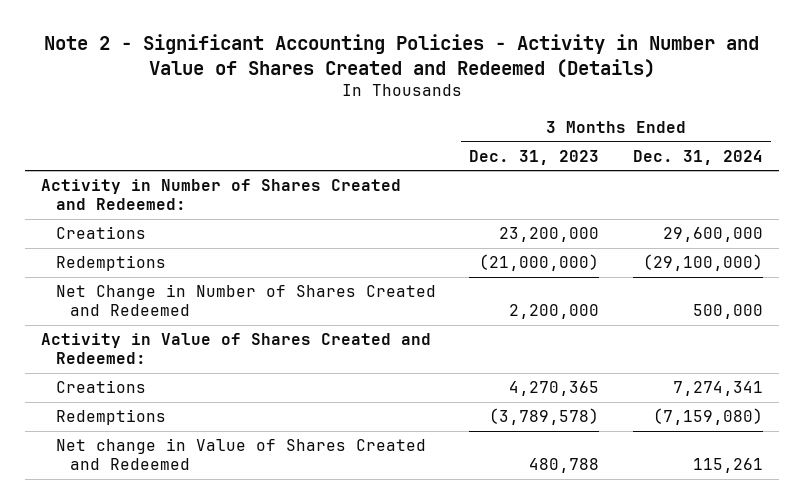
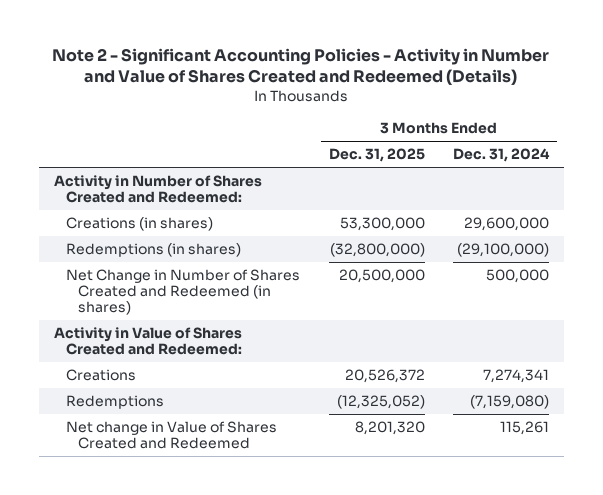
- | 3 Months Ended Dec. 31, 2023 | 3 Months Ended Dec. 31, 2024
+ | 3 Months Ended Dec. 31, 2025 | 3 Months Ended Dec. 31, 2024
- Creations | 23,200,000 | 29,600,000
- Redemptions | (21,000,000) | (29,100,000)
- Net Change in Number of Shares Created and Redeemed | 2,200,000 | 500,000
+ Creations (in shares) | 53,300,000 | 29,600,000
+ Redemptions (in shares) | (32,800,000) | (29,100,000)
+ Net Change in Number of Shares Created and Redeemed (in shares) | 20,500,000 | 500,000

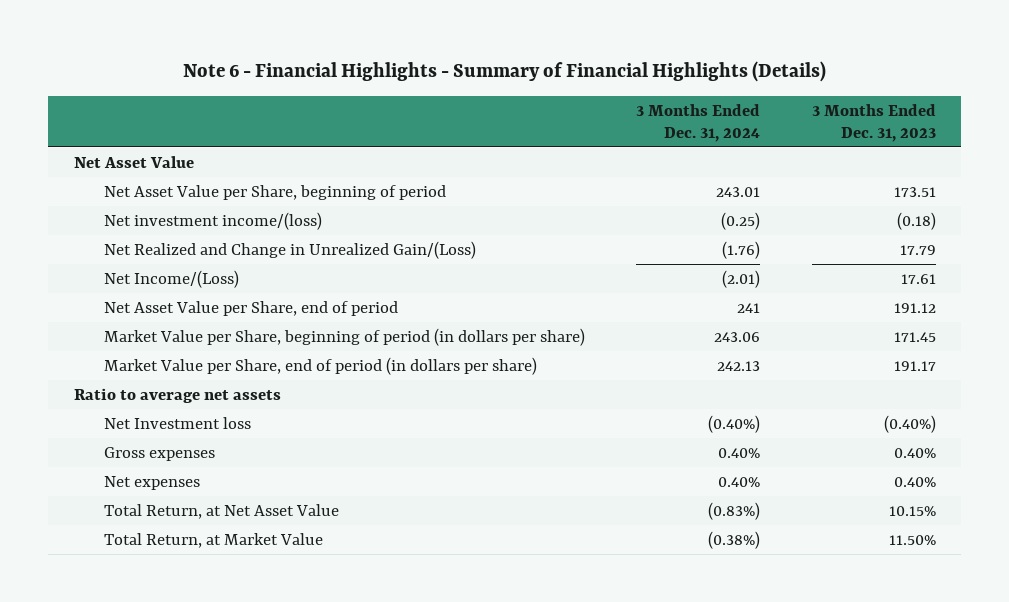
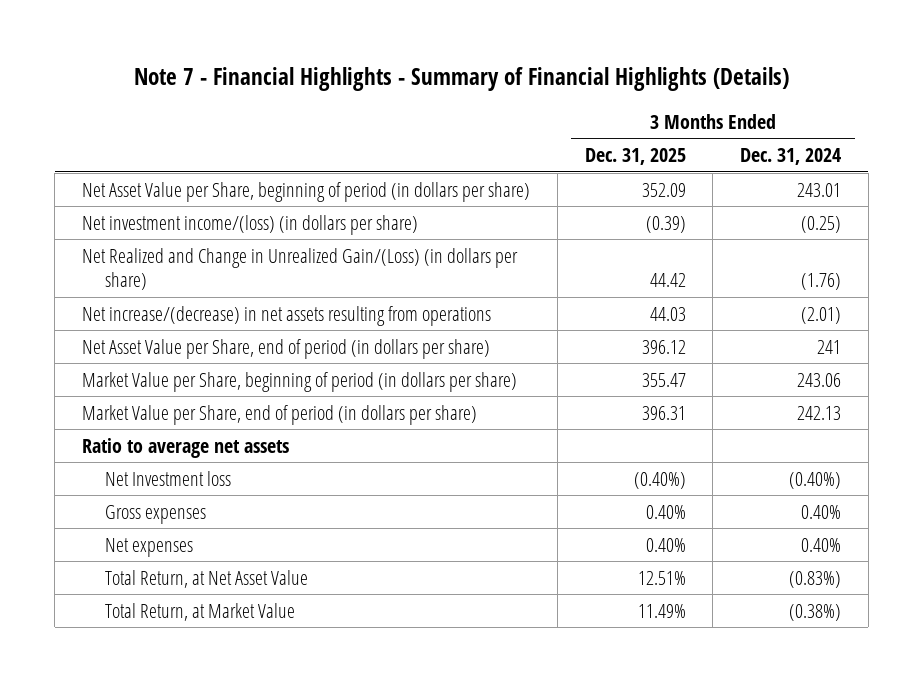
- Note 6 - Financial Highlights - Summary of Financial Highlights (Details)
+ Note 7 - Financial Highlights - Summary of Financial Highlights (Details)
- | 3 Months Ended Dec. 31, 2024 | 3 Months Ended Dec. 31, 2023
+ | 3 Months Ended Dec. 31, 2025 | 3 Months Ended Dec. 31, 2024
- Net Asset Value
- Net Asset Value per Share, beginning of period | 243.01 | 173.51
- Net investment income/(loss) | (0.25) | (0.18)
- Net Realized and Change in Unrealized Gain/(Loss) | (1.76) | 17.79
- Net Income/(Loss) | (2.01) | 17.61
- Net Asset Value per Share, end of period | 241 | 191.12
+ Net Asset Value per Share, beginning of period (in dollars per share) | 352.09 | 243.01
+ Net investment income/(loss) (in dollars per share) | (0.39) | (0.25)
+ Net Realized and Change in Unrealized Gain/(Loss) (in dollars per share) | 44.42 | (1.76)
+ Net increase/(decrease) in net assets resulting from operations | 44.03 | (2.01)
+ Net Asset Value per Share, end of period (in dollars per share) | 396.12 | 241

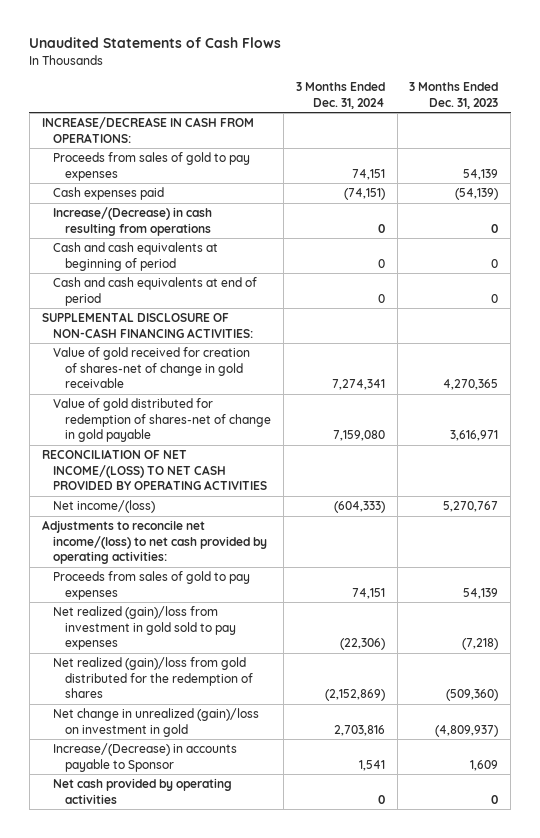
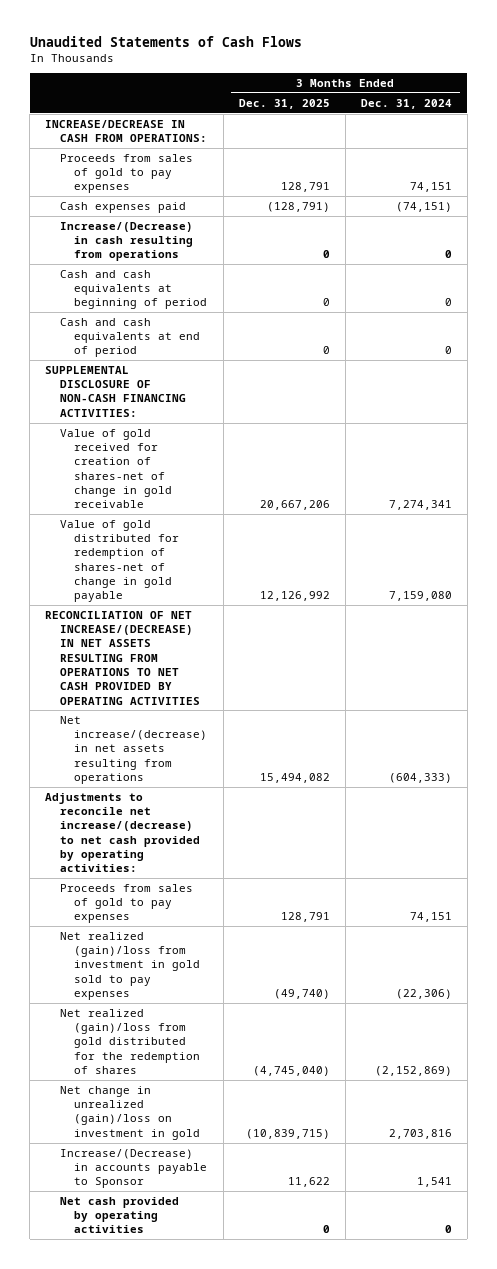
- | 3 Months Ended Dec. 31, 2024 | 3 Months Ended Dec. 31, 2023
+ | 3 Months Ended Dec. 31, 2025 | 3 Months Ended Dec. 31, 2024
- RECONCILIATION OF NET INCOME/(LOSS) TO NET CASH PROVIDED BY OPERATING ACTIVITIES
- Net income/(loss) | (604,333) | 5,270,767
- Adjustments to reconcile net income/(loss) to net cash provided by operating activities:
+ RECONCILIATION OF NET INCREASE/(DECREASE) IN NET ASSETS RESULTING FROM OPERATIONS TO NET CASH PROVIDED BY OPERATING ACTIVITIES
+ Net increase/(decrease) in net assets resulting from operations | 15,494,082 | (604,333)
+ Adjustments to reconcile net increase/(decrease) to net cash provided by operating activities:

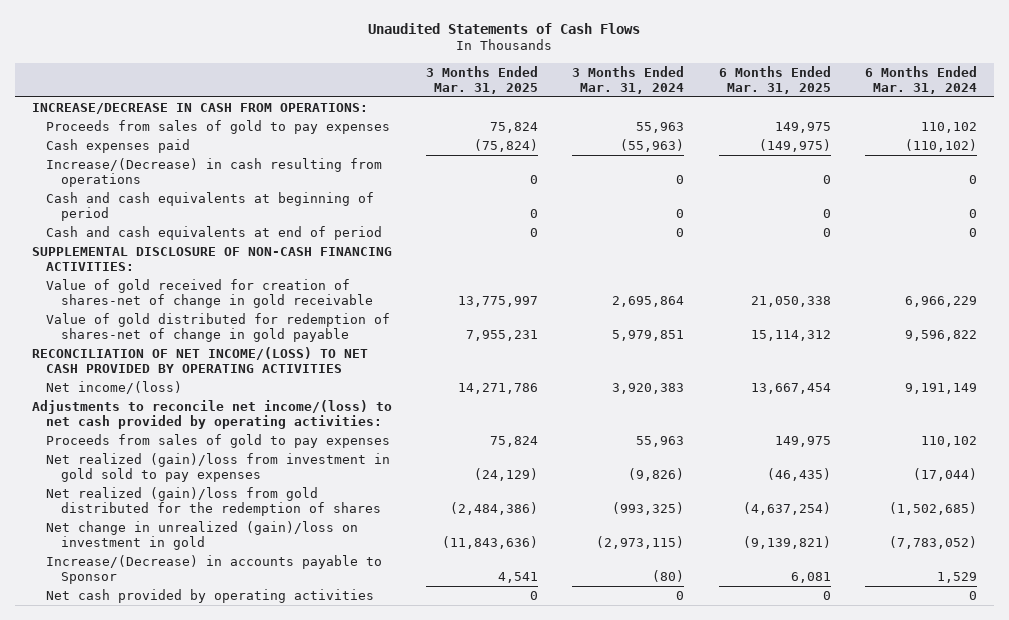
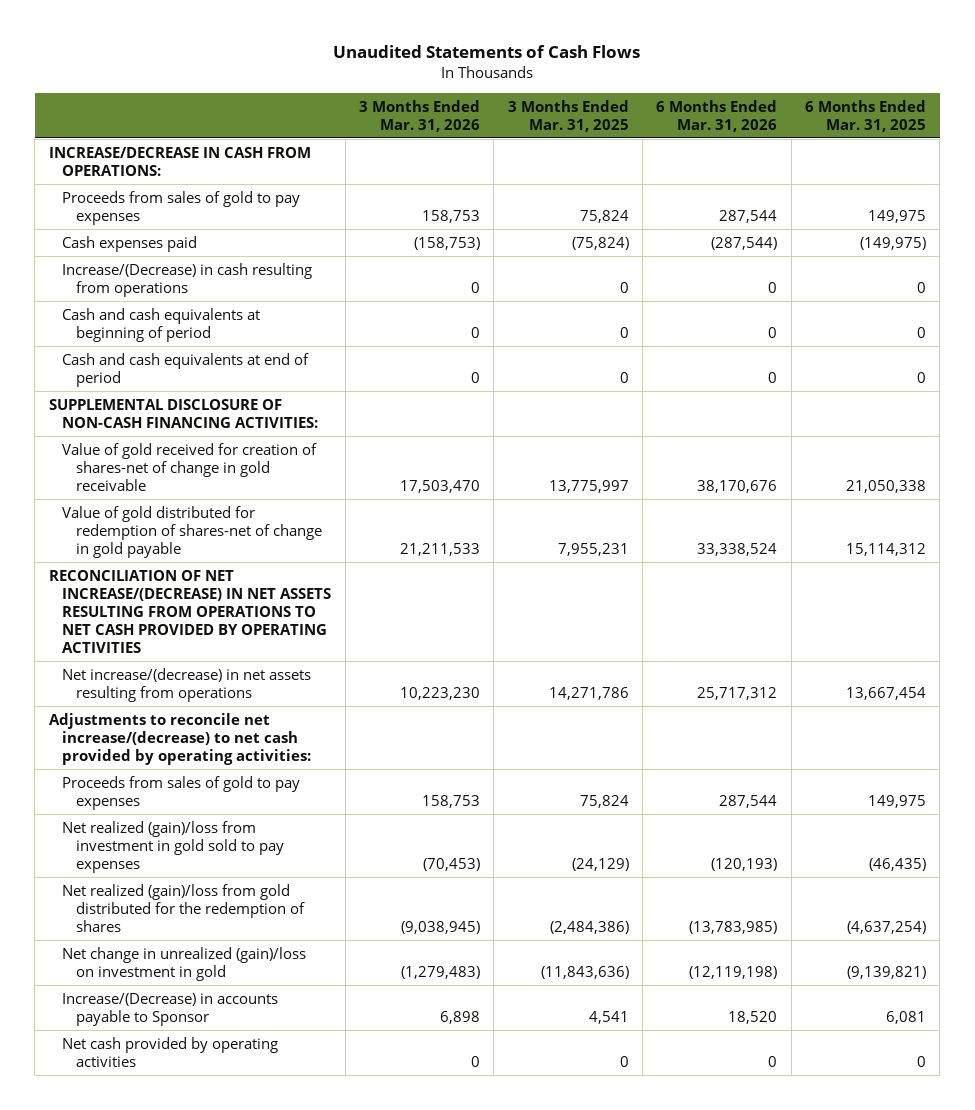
- | 3 Months Ended Mar. 31, 2025 | 3 Months Ended Mar. 31, 2024 | 6 Months Ended Mar. 31, 2025 | 6 Months Ended Mar. 31, 2024
+ | 3 Months Ended Mar. 31, 2026 | 3 Months Ended Mar. 31, 2025 | 6 Months Ended Mar. 31, 2026 | 6 Months Ended Mar. 31, 2025
- RECONCILIATION OF NET INCOME/(LOSS) TO NET CASH PROVIDED BY OPERATING ACTIVITIES
- Net income/(loss) | 14,271,786 | 3,920,383 | 13,667,454 | 9,191,149
- Adjustments to reconcile net income/(loss) to net cash provided by operating activities:
+ RECONCILIATION OF NET INCREASE/(DECREASE) IN NET ASSETS RESULTING FROM OPERATIONS TO NET CASH PROVIDED BY OPERATING ACTIVITIES
+ Net increase/(decrease) in net assets resulting from operations | 10,223,230 | 14,271,786 | 25,717,312 | 13,667,454
+ Adjustments to reconcile net increase/(decrease) to net cash provided by operating activities:

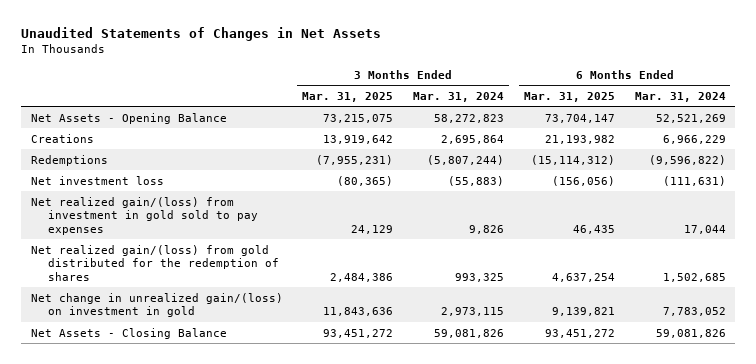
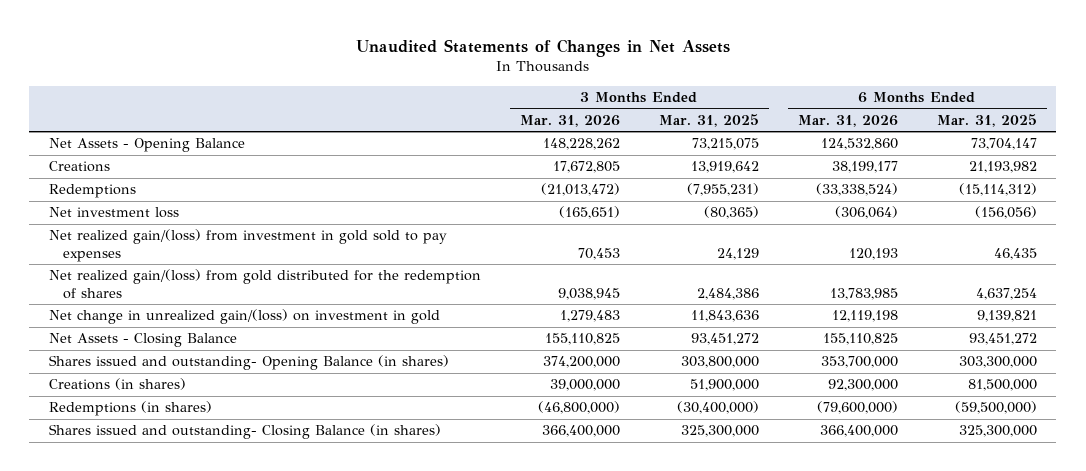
- | 3 Months Ended Mar. 31, 2025 | 3 Months Ended Mar. 31, 2024 | 6 Months Ended Mar. 31, 2025 | 6 Months Ended Mar. 31, 2024
+ | 3 Months Ended Mar. 31, 2026 | 3 Months Ended Mar. 31, 2025 | 6 Months Ended Mar. 31, 2026 | 6 Months Ended Mar. 31, 2025
+ Shares issued and outstanding- Opening Balance (in shares) | 374,200,000 | 303,800,000 | 353,700,000 | 303,300,000
+ Creations (in shares) | 39,000,000 | 51,900,000 | 92,300,000 | 81,500,000
+ Redemptions (in shares) | (46,800,000) | (30,400,000) | (79,600,000) | (59,500,000)
+ Shares issued and outstanding- Closing Balance (in shares) | 366,400,000 | 325,300,000 | 366,400,000 | 325,300,000

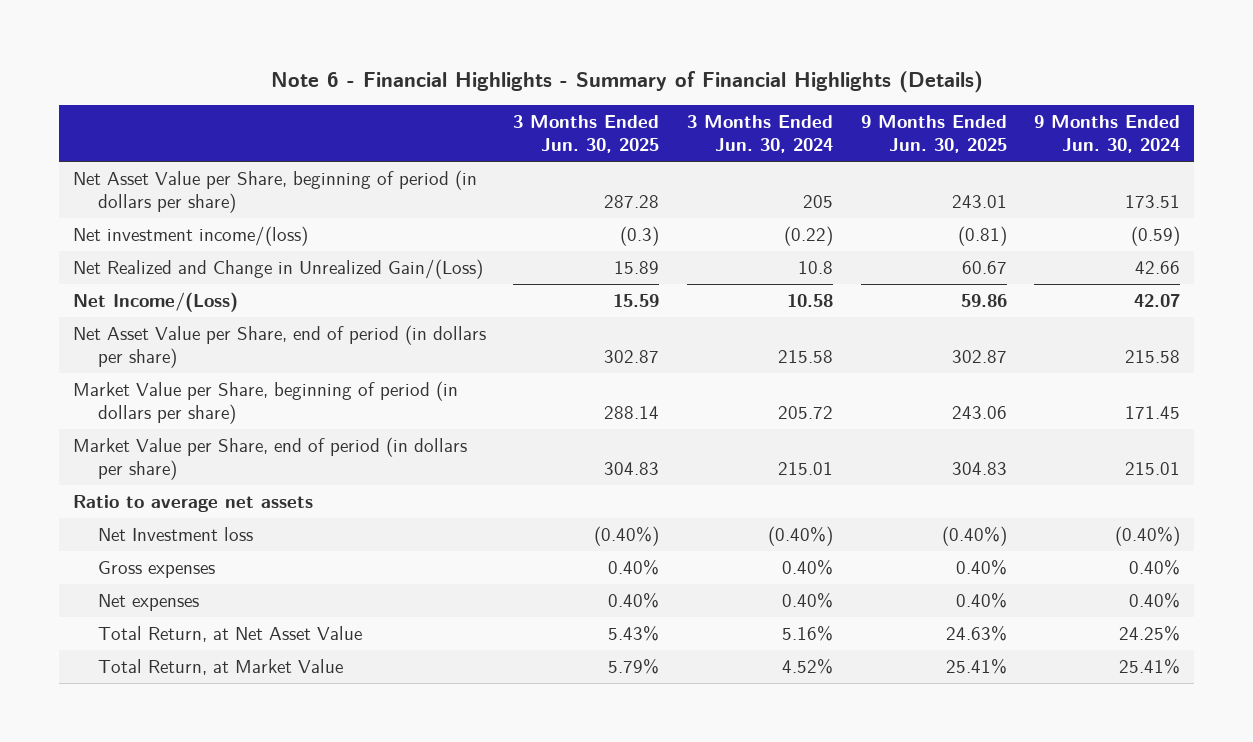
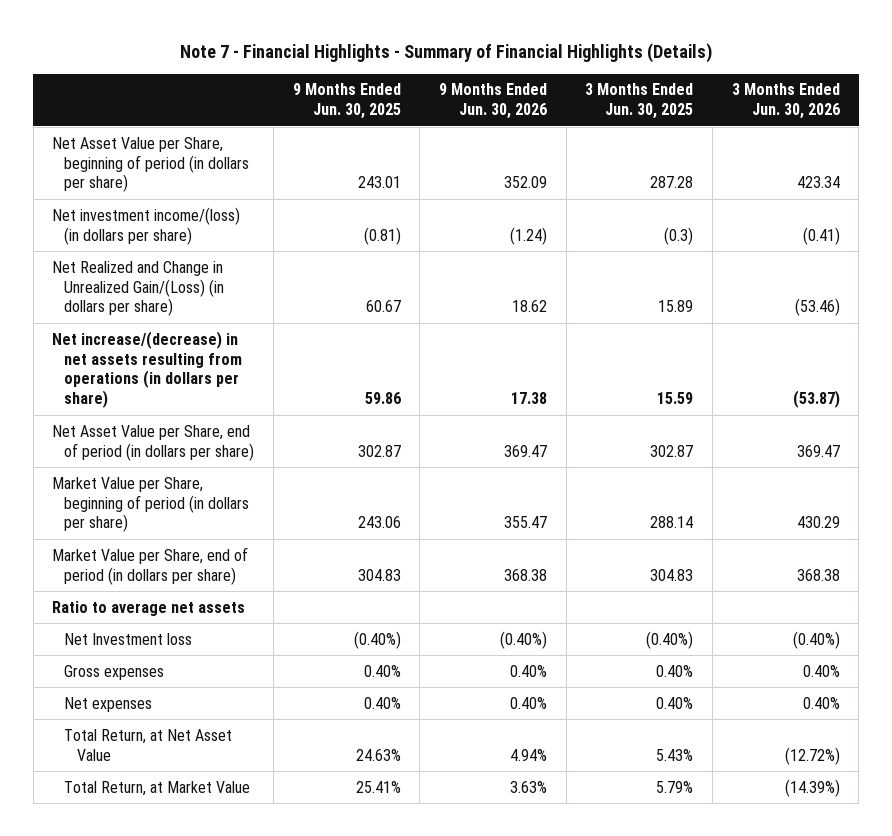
- Note 6 - Financial Highlights - Summary of Financial Highlights (Details)
+ Note 7 - Financial Highlights - Summary of Financial Highlights (Details)
- | 3 Months Ended Jun. 30, 2025 | 3 Months Ended Jun. 30, 2024 | 9 Months Ended Jun. 30, 2025 | 9 Months Ended Jun. 30, 2024
+ | 9 Months Ended Jun. 30, 2025 | 9 Months Ended Jun. 30, 2026 | 3 Months Ended Jun. 30, 2025 | 3 Months Ended Jun. 30, 2026
- Net investment income/(loss) | (0.3) | (0.22) | (0.81) | (0.59)
- Net Realized and Change in Unrealized Gain/(Loss) | 15.89 | 10.8 | 60.67 | 42.66
- Net Income/(Loss) | 15.59 | 10.58 | 59.86 | 42.07
+ Net investment income/(loss) (in dollars per share) | (0.81) | (1.24) | (0.3) | (0.41)
+ Net Realized and Change in Unrealized Gain/(Loss) (in dollars per share) | 60.67 | 18.62 | 15.89 | (53.46)
+ Net increase/(decrease) in net assets resulting from operations (in dollars per share) | 59.86 | 17.38 | 15.59 | (53.87)

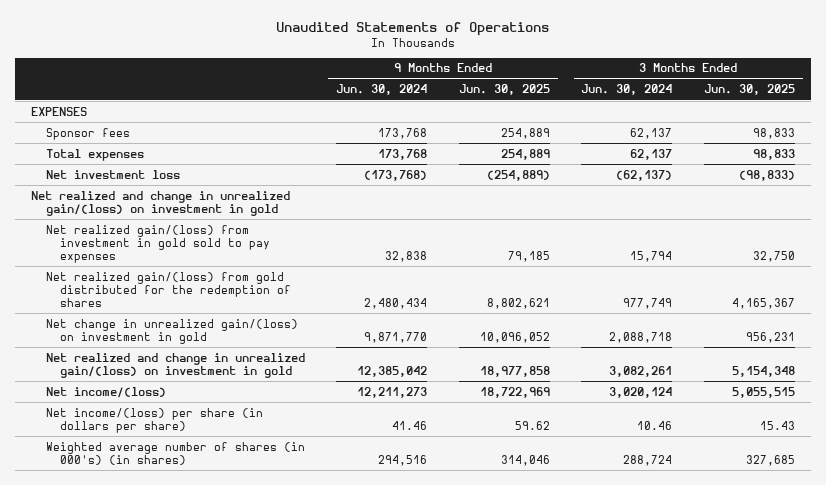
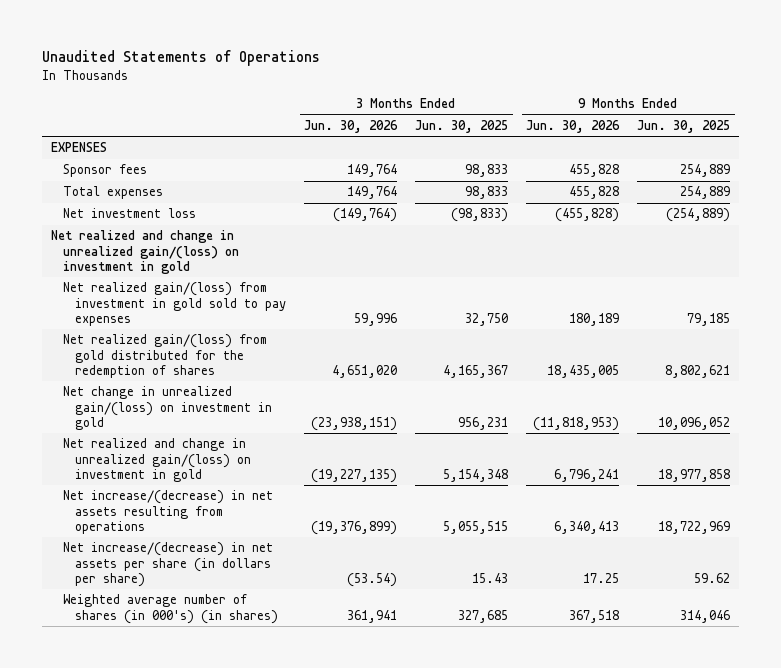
- | 9 Months Ended Jun. 30, 2024 | 9 Months Ended Jun. 30, 2025 | 3 Months Ended Jun. 30, 2024 | 3 Months Ended Jun. 30, 2025
+ | 3 Months Ended Jun. 30, 2026 | 3 Months Ended Jun. 30, 2025 | 9 Months Ended Jun. 30, 2026 | 9 Months Ended Jun. 30, 2025
- Net income/(loss) | 12,211,273 | 18,722,969 | 3,020,124 | 5,055,515
- Net income/(loss) per share (in dollars per share) | 41.46 | 59.62 | 10.46 | 15.43
+ Net increase/(decrease) in net assets resulting from operations | (19,376,899) | 5,055,515 | 6,340,413 | 18,722,969
+ Net increase/(decrease) in net assets per share (in dollars per share) | (53.54) | 15.43 | 17.25 | 59.62

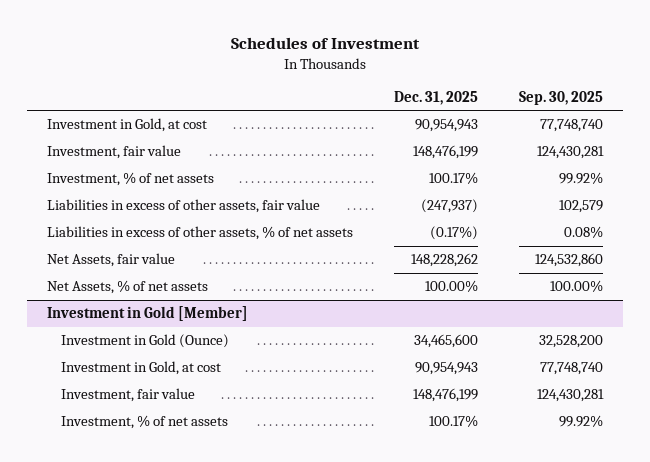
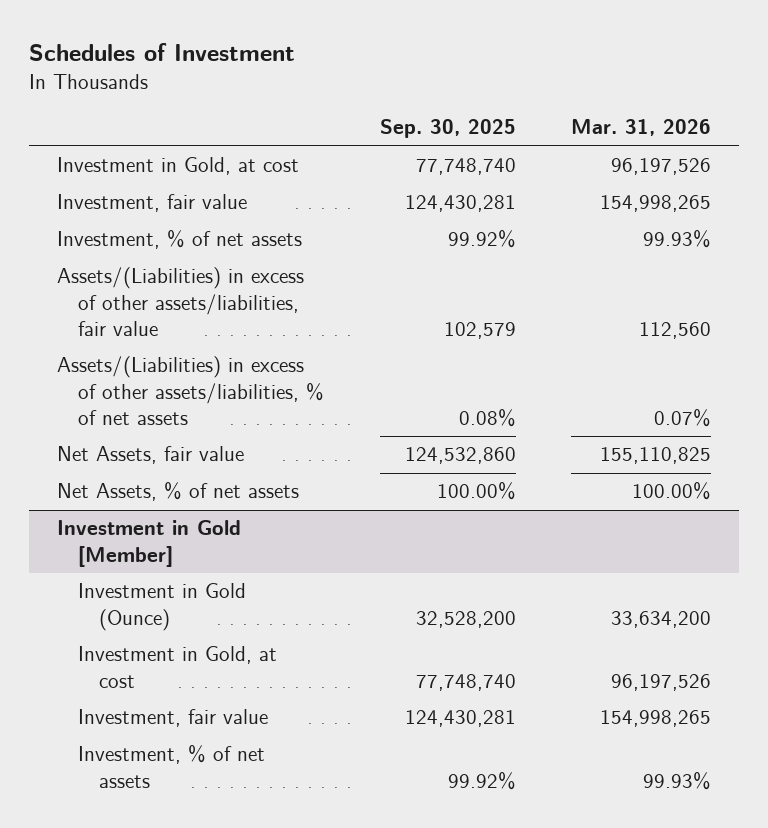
- | Dec. 31, 2025 | Sep. 30, 2025
+ | Sep. 30, 2025 | Mar. 31, 2026
- Liabilities in excess of other assets, fair value | (247,937) | 102,579
- Liabilities in excess of other assets, % of net assets | (0.17%) | 0.08%
+ Assets/(Liabilities) in excess of other assets/liabilities, fair value | 102,579 | 112,560
+ Assets/(Liabilities) in excess of other assets/liabilities, % of net assets | 0.08% | 0.07%

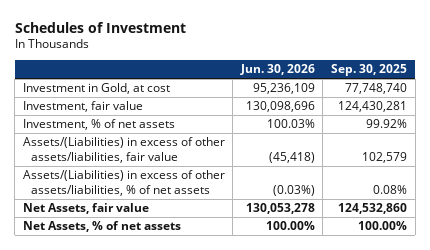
- | Sep. 30, 2025 | Mar. 31, 2026
+ | Jun. 30, 2026 | Sep. 30, 2025
- Investment in Gold [Member]
- Investment in Gold (Ounce) | 32,528,200 | 33,634,200
- Investment in Gold, at cost | 77,748,740 | 96,197,526
- Investment, fair value | 124,430,281 | 154,998,265
- Investment, % of net assets | 99.92% | 99.93%

